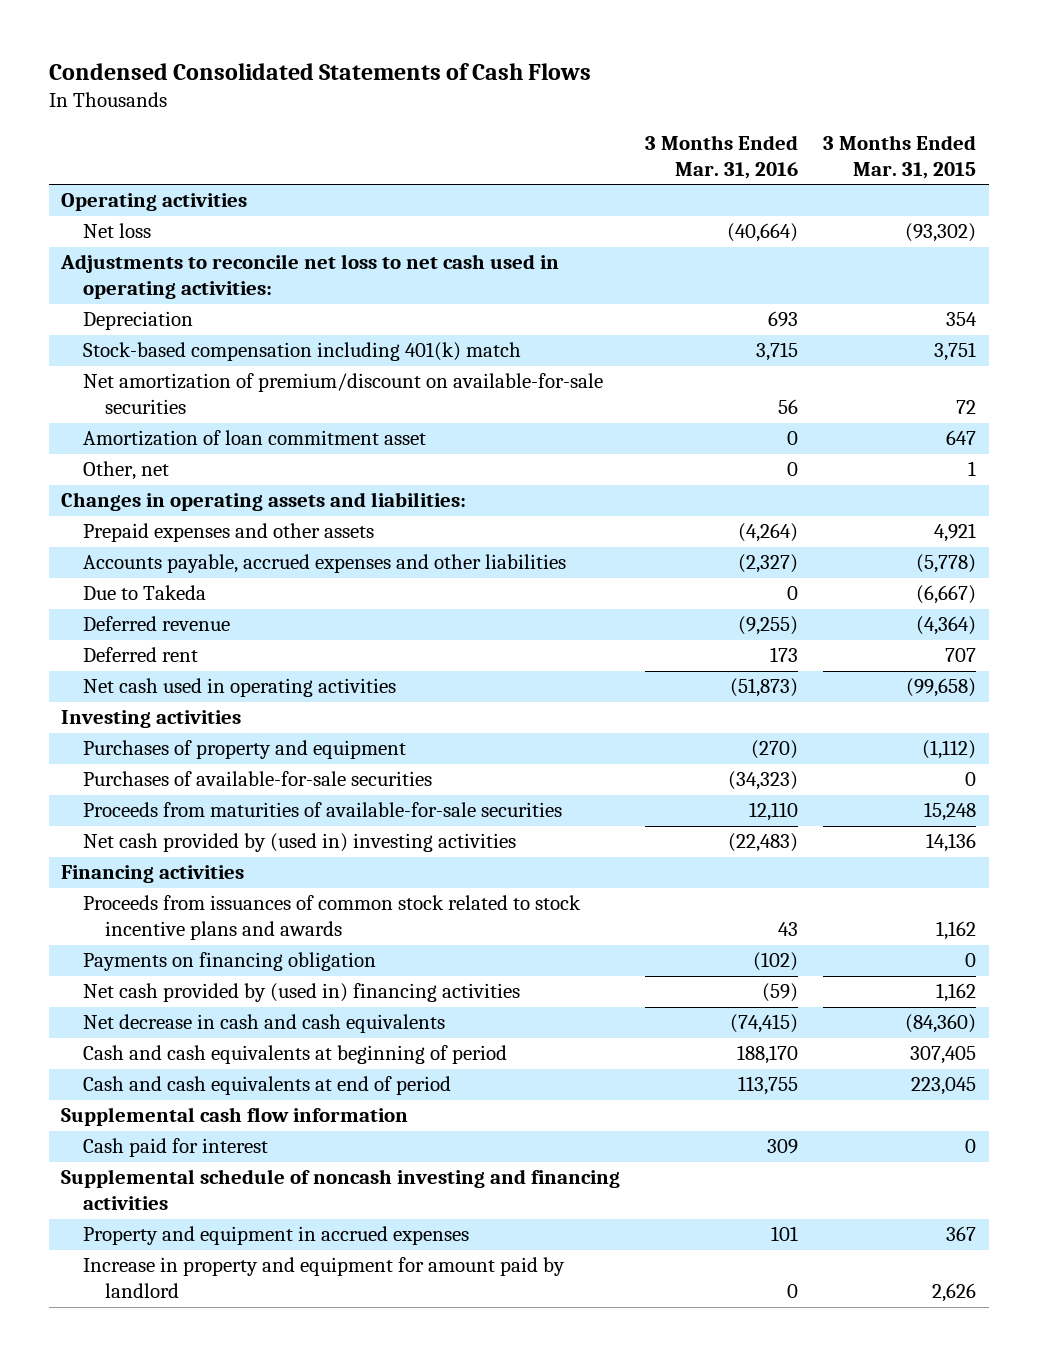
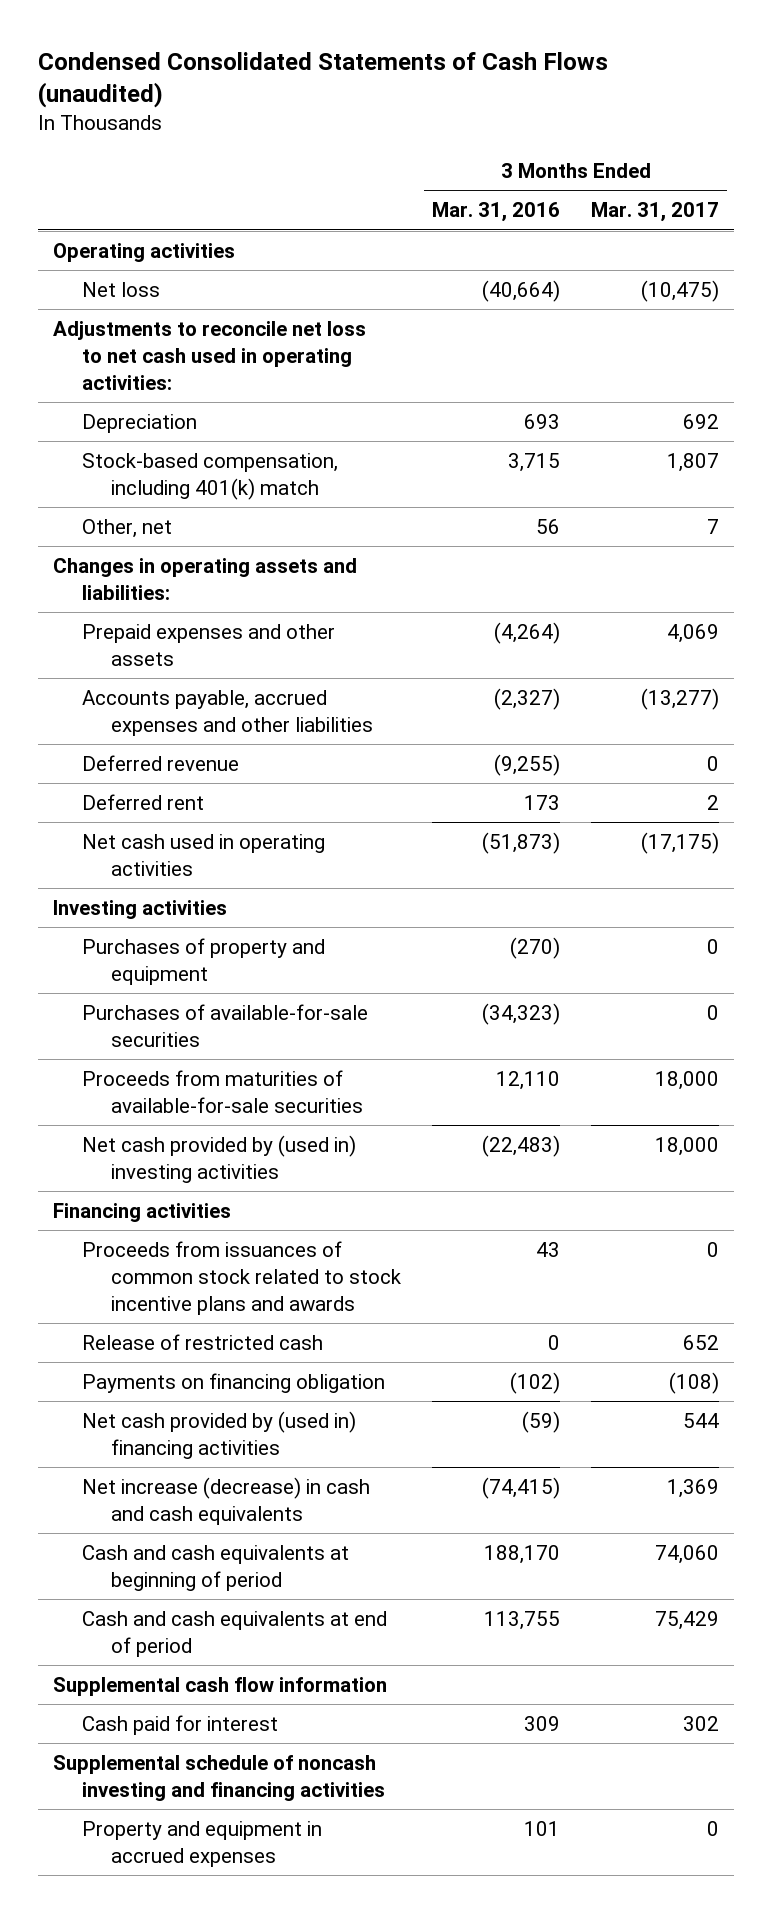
- Condensed Consolidated Statements of Cash Flows
+ Condensed Consolidated Statements of Cash Flows (unaudited)
- | 3 Months Ended Mar. 31, 2016 | 3 Months Ended Mar. 31, 2015
+ | 3 Months Ended Mar. 31, 2016 | 3 Months Ended Mar. 31, 2017
- Stock-based compensation including 401(k) match | 3,715 | 3,751
- Net amortization of premium/discount on available-for-sale securities | 56 | 72
- Amortization of loan commitment asset | 0 | 647
- Other, net | 0 | 1
+ Stock-based compensation, including 401(k) match | 3,715 | 1,807
+ Other, net | 56 | 7
- Due to Takeda | 0 | (6,667)
+ Release of restricted cash | 0 | 652
- Net decrease in cash and cash equivalents | (74,415) | (84,360)
+ Net increase (decrease) in cash and cash equivalents | (74,415) | 1,369
- Increase in property and equipment for amount paid by landlord | 0 | 2,626

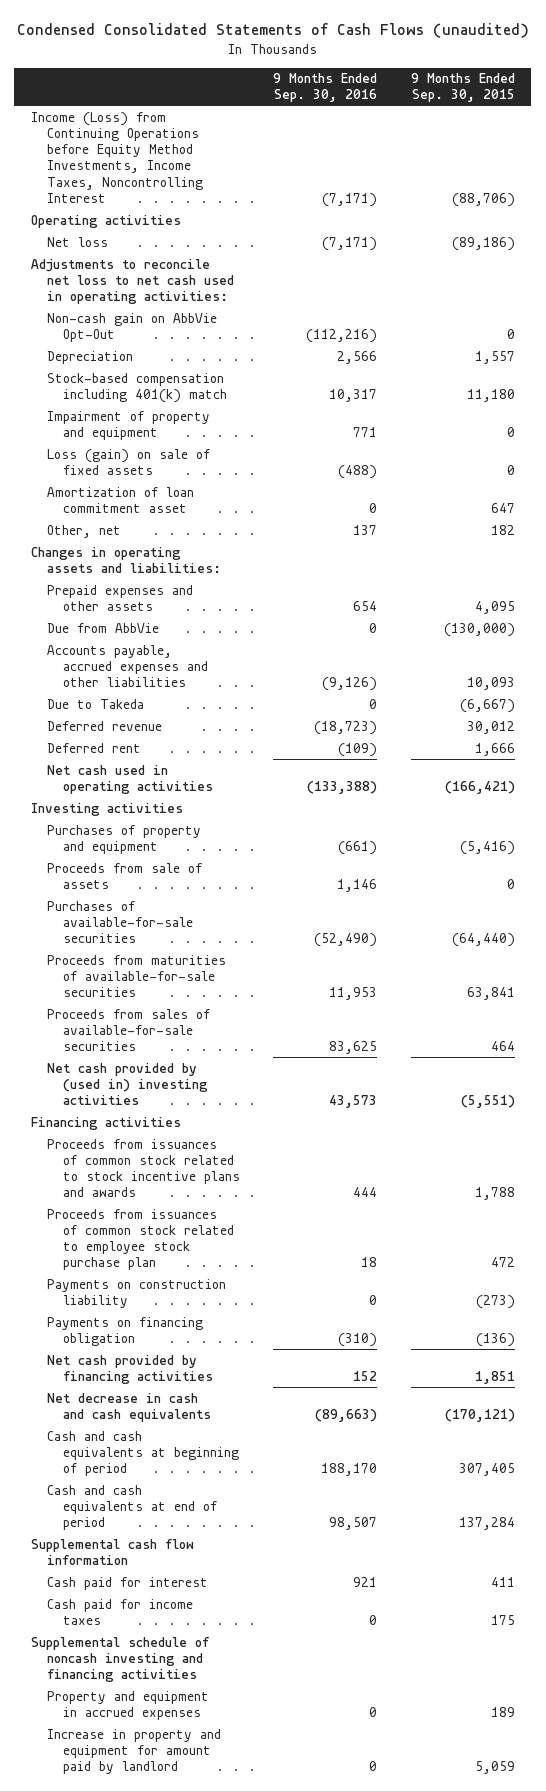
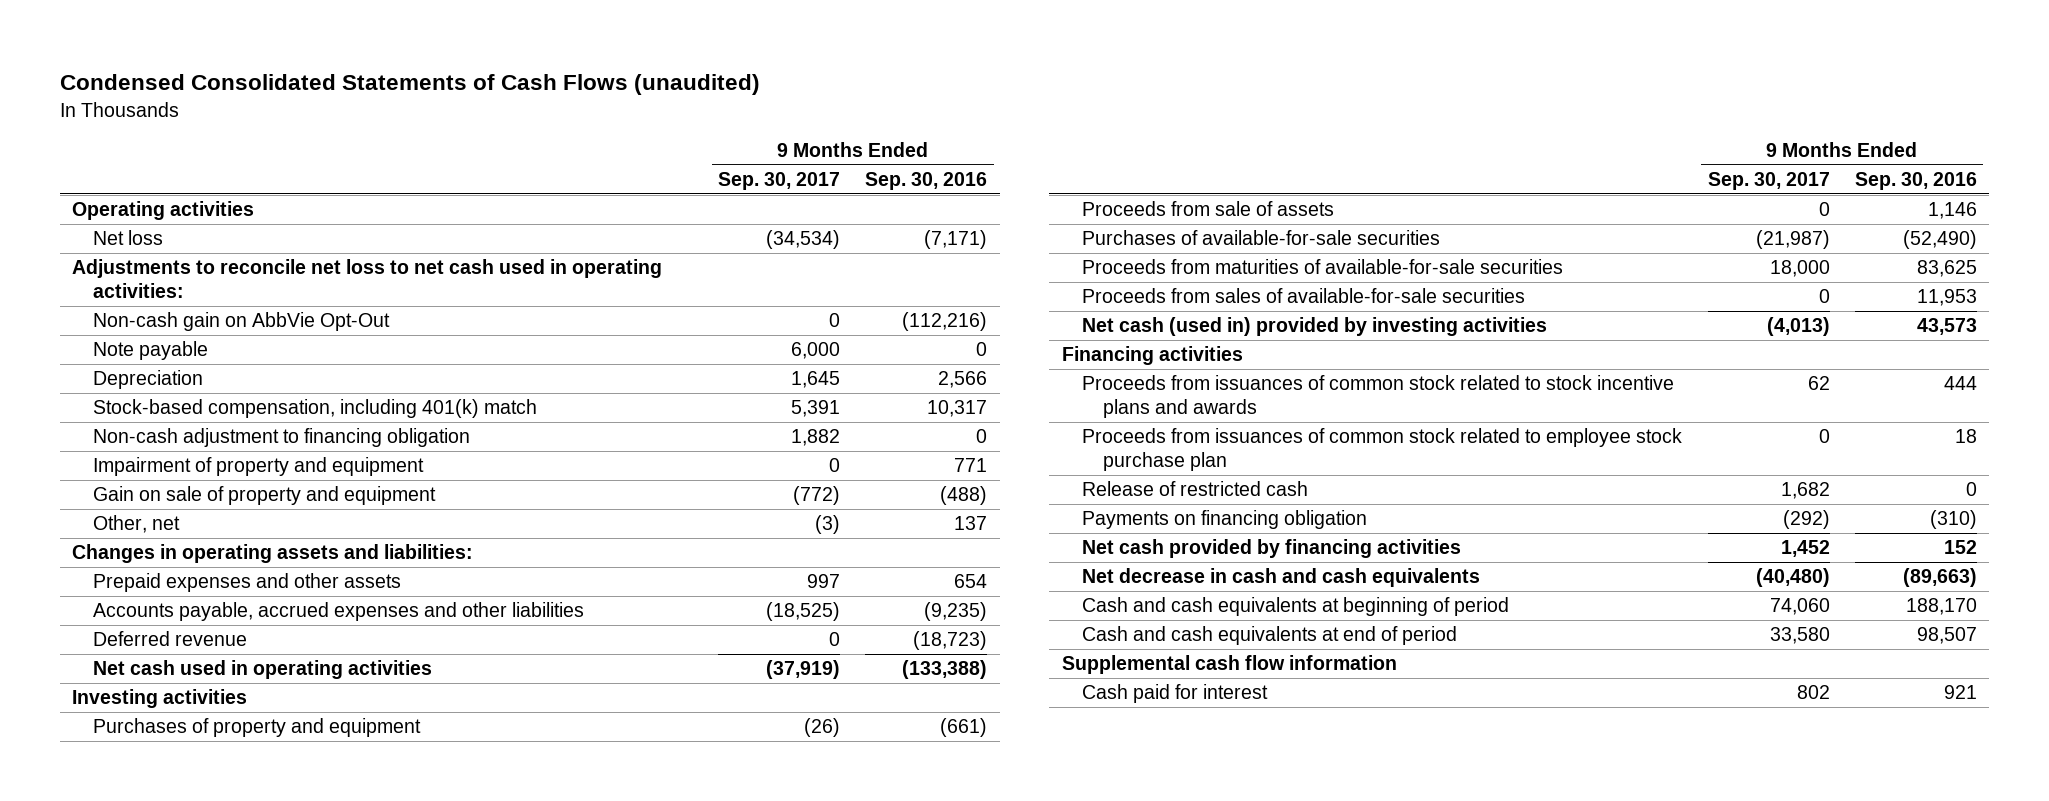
- | 9 Months Ended Sep. 30, 2016 | 9 Months Ended Sep. 30, 2015
+ | 9 Months Ended Sep. 30, 2017 | 9 Months Ended Sep. 30, 2016
- Income (Loss) from Continuing Operations before Equity Method Investments, Income Taxes, Noncontrolling Interest | (7,171) | (88,706)
+ Note payable | 6,000 | 0
- Stock-based compensation including 401(k) match | 10,317 | 11,180
+ Stock-based compensation, including 401(k) match | 5,391 | 10,317
+ Non-cash adjustment to financing obligation | 1,882 | 0
- Loss (gain) on sale of fixed assets | (488) | 0
- Amortization of loan commitment asset | 0 | 647
+ Gain on sale of property and equipment | (772) | (488)
- Due from AbbVie | 0 | (130,000)
- Accounts payable, accrued expenses and other liabilities | (9,126) | 10,093
- Due to Takeda | 0 | (6,667)
+ Accounts payable, accrued expenses and other liabilities | (18,525) | (9,235)
- Deferred rent | (109) | 1,666
- Proceeds from maturities of available-for-sale securities | 11,953 | 63,841
- Proceeds from sales of available-for-sale securities | 83,625 | 464
- Net cash provided by (used in) investing activities | 43,573 | (5,551)
+ Proceeds from maturities of available-for-sale securities | 18,000 | 83,625
+ Proceeds from sales of available-for-sale securities | 0 | 11,953
+ Net cash (used in) provided by investing activities | (4,013) | 43,573
- Payments on construction liability | 0 | (273)
+ Release of restricted cash | 1,682 | 0
- Cash paid for income taxes | 0 | 175
- Supplemental schedule of noncash investing and financing activities
- Property and equipment in accrued expenses | 0 | 189
- Increase in property and equipment for amount paid by landlord | 0 | 5,059

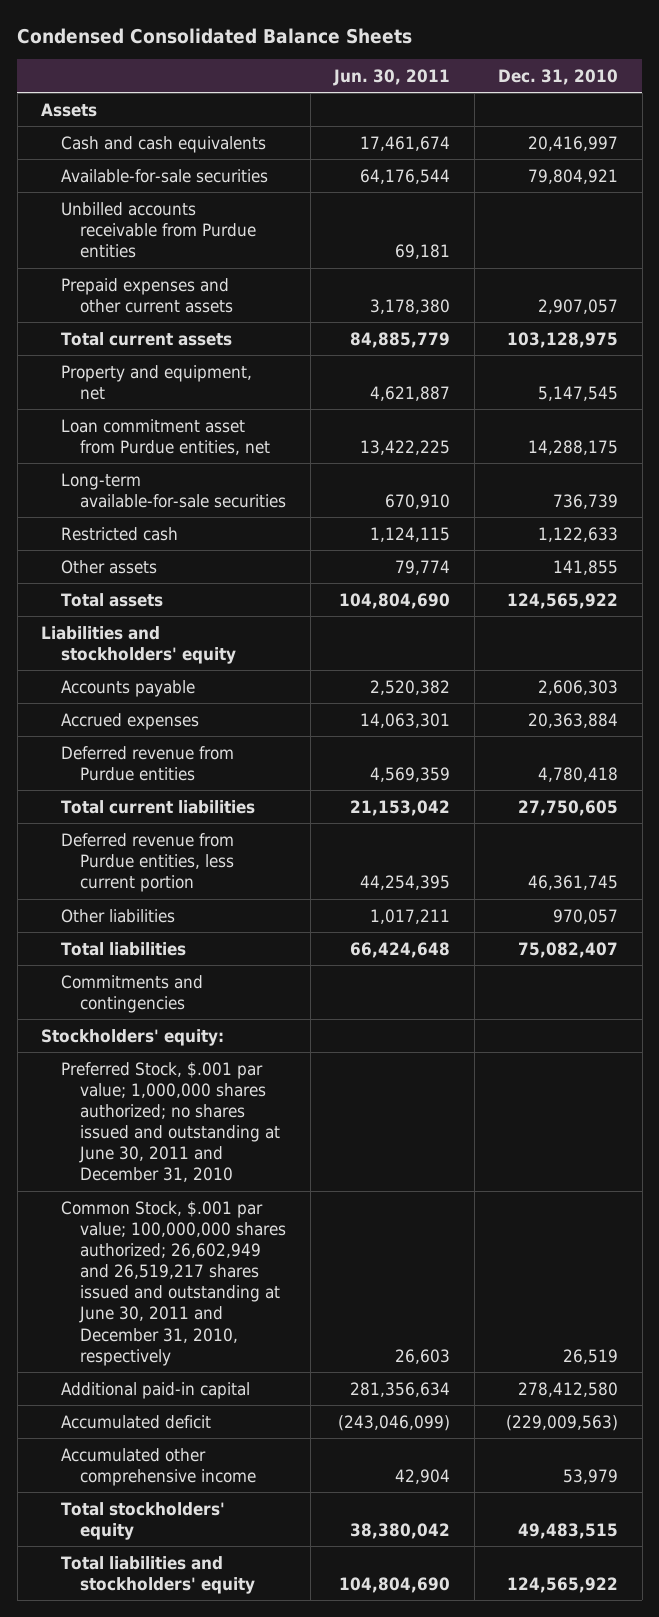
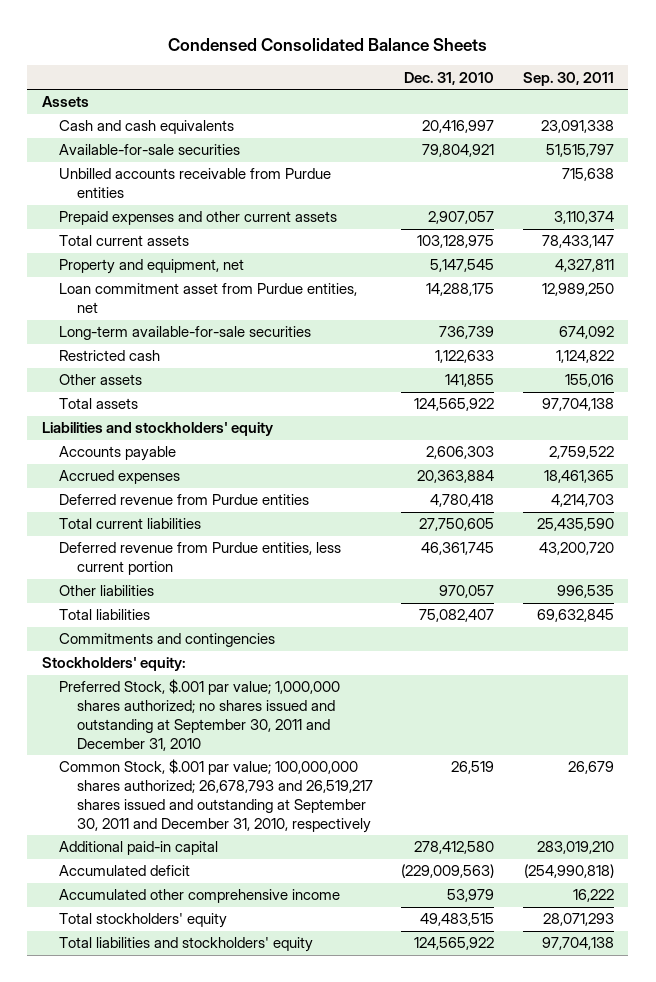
- | Jun. 30, 2011 | Dec. 31, 2010
+ | Dec. 31, 2010 | Sep. 30, 2011
- Preferred Stock, $.001 par value; 1,000,000 shares authorized; no shares issued and outstanding at June 30, 2011 and December 31, 2010
- Common Stock, $.001 par value; 100,000,000 shares authorized; 26,602,949 and 26,519,217 shares issued and outstanding at June 30, 2011 and December 31, 2010, respectively | 26,603 | 26,519
+ Preferred Stock, $.001 par value; 1,000,000 shares authorized; no shares issued and outstanding at September 30, 2011 and December 31, 2010
+ Common Stock, $.001 par value; 100,000,000 shares authorized; 26,678,793 and 26,519,217 shares issued and outstanding at September 30, 2011 and December 31, 2010, respectively | 26,519 | 26,679

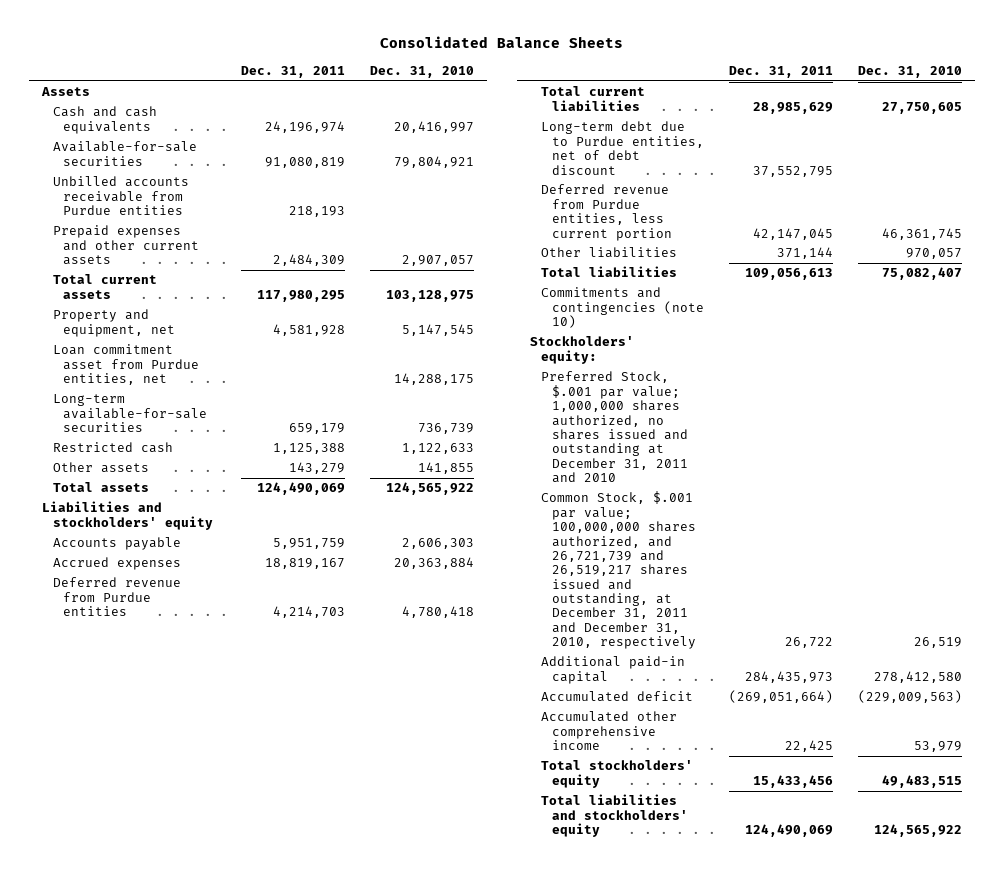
- Condensed Consolidated Balance Sheets
+ Consolidated Balance Sheets
- | Dec. 31, 2010 | Sep. 30, 2011
+ | Dec. 31, 2011 | Dec. 31, 2010
+ Long-term debt due to Purdue entities, net of debt discount | 37,552,795 |
- Commitments and contingencies
+ Commitments and contingencies (note 10)
- Preferred Stock, $.001 par value; 1,000,000 shares authorized; no shares issued and outstanding at September 30, 2011 and December 31, 2010
- Common Stock, $.001 par value; 100,000,000 shares authorized; 26,678,793 and 26,519,217 shares issued and outstanding at September 30, 2011 and December 31, 2010, respectively | 26,519 | 26,679
+ Preferred Stock, $.001 par value; 1,000,000 shares authorized, no shares issued and outstanding at December 31, 2011 and 2010
+ Common Stock, $.001 par value; 100,000,000 shares authorized, and 26,721,739 and 26,519,217 shares issued and outstanding, at December 31, 2011 and December 31, 2010, respectively | 26,722 | 26,519

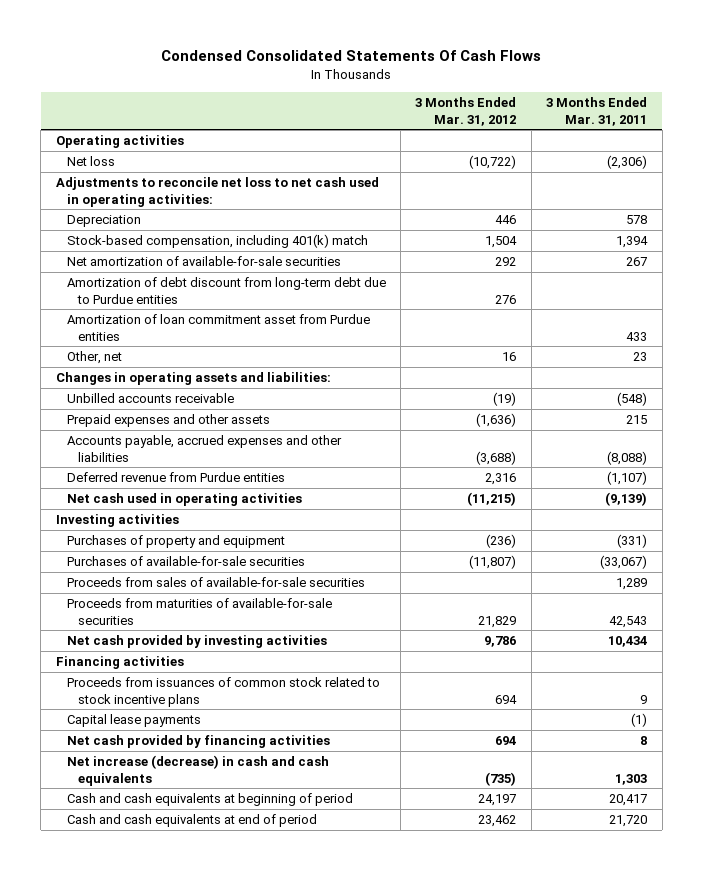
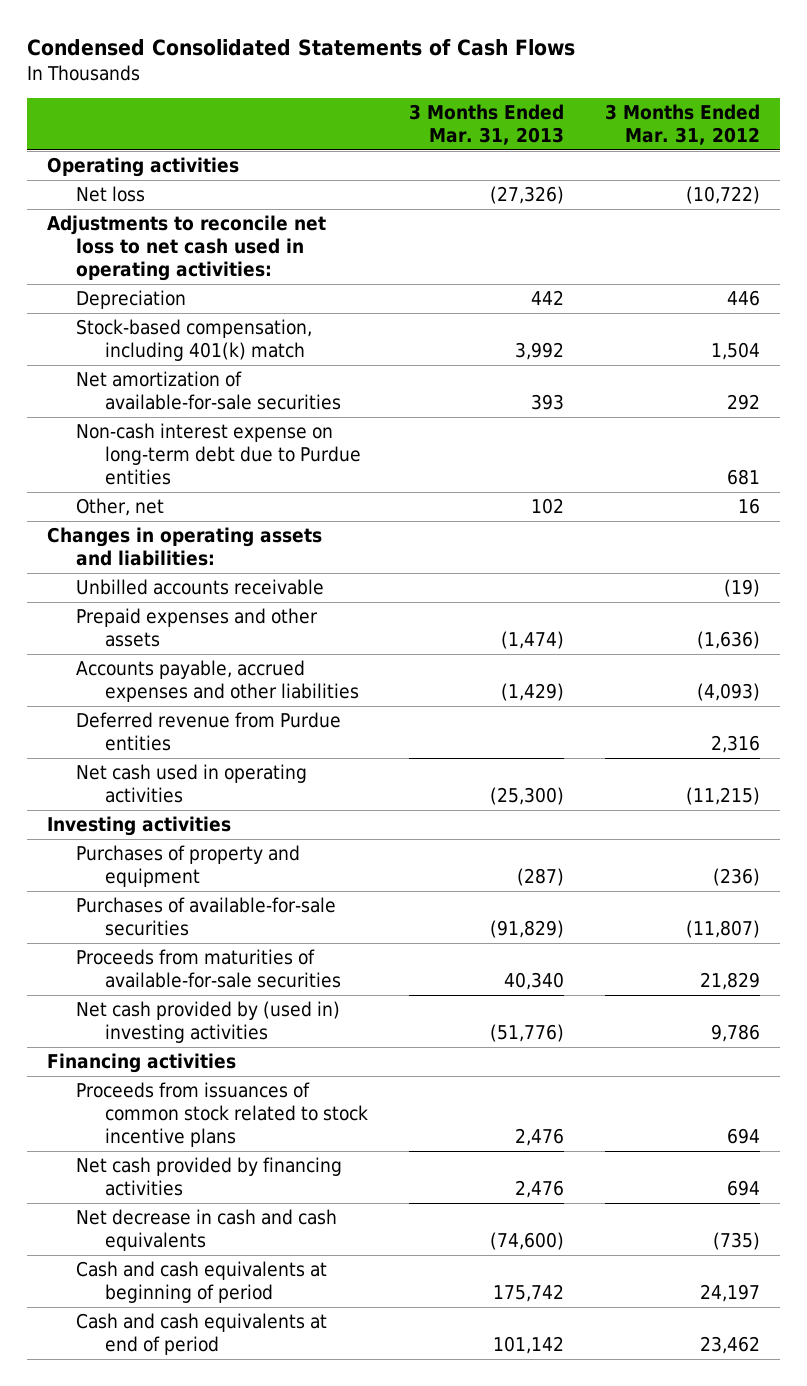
- Condensed Consolidated Statements Of Cash Flows
+ Condensed Consolidated Statements of Cash Flows
- | 3 Months Ended Mar. 31, 2012 | 3 Months Ended Mar. 31, 2011
+ | 3 Months Ended Mar. 31, 2013 | 3 Months Ended Mar. 31, 2012
- Amortization of debt discount from long-term debt due to Purdue entities | 276 |
- Amortization of loan commitment asset from Purdue entities | | 433
+ Non-cash interest expense on long-term debt due to Purdue entities | | 681
- Accounts payable, accrued expenses and other liabilities | (3,688) | (8,088)
+ Accounts payable, accrued expenses and other liabilities | (1,429) | (4,093)
- Proceeds from sales of available-for-sale securities | | 1,289
- Net cash provided by investing activities | 9,786 | 10,434
+ Net cash provided by (used in) investing activities | (51,776) | 9,786
- Capital lease payments | | (1)
- Net increase (decrease) in cash and cash equivalents | (735) | 1,303
+ Net decrease in cash and cash equivalents | (74,600) | (735)

